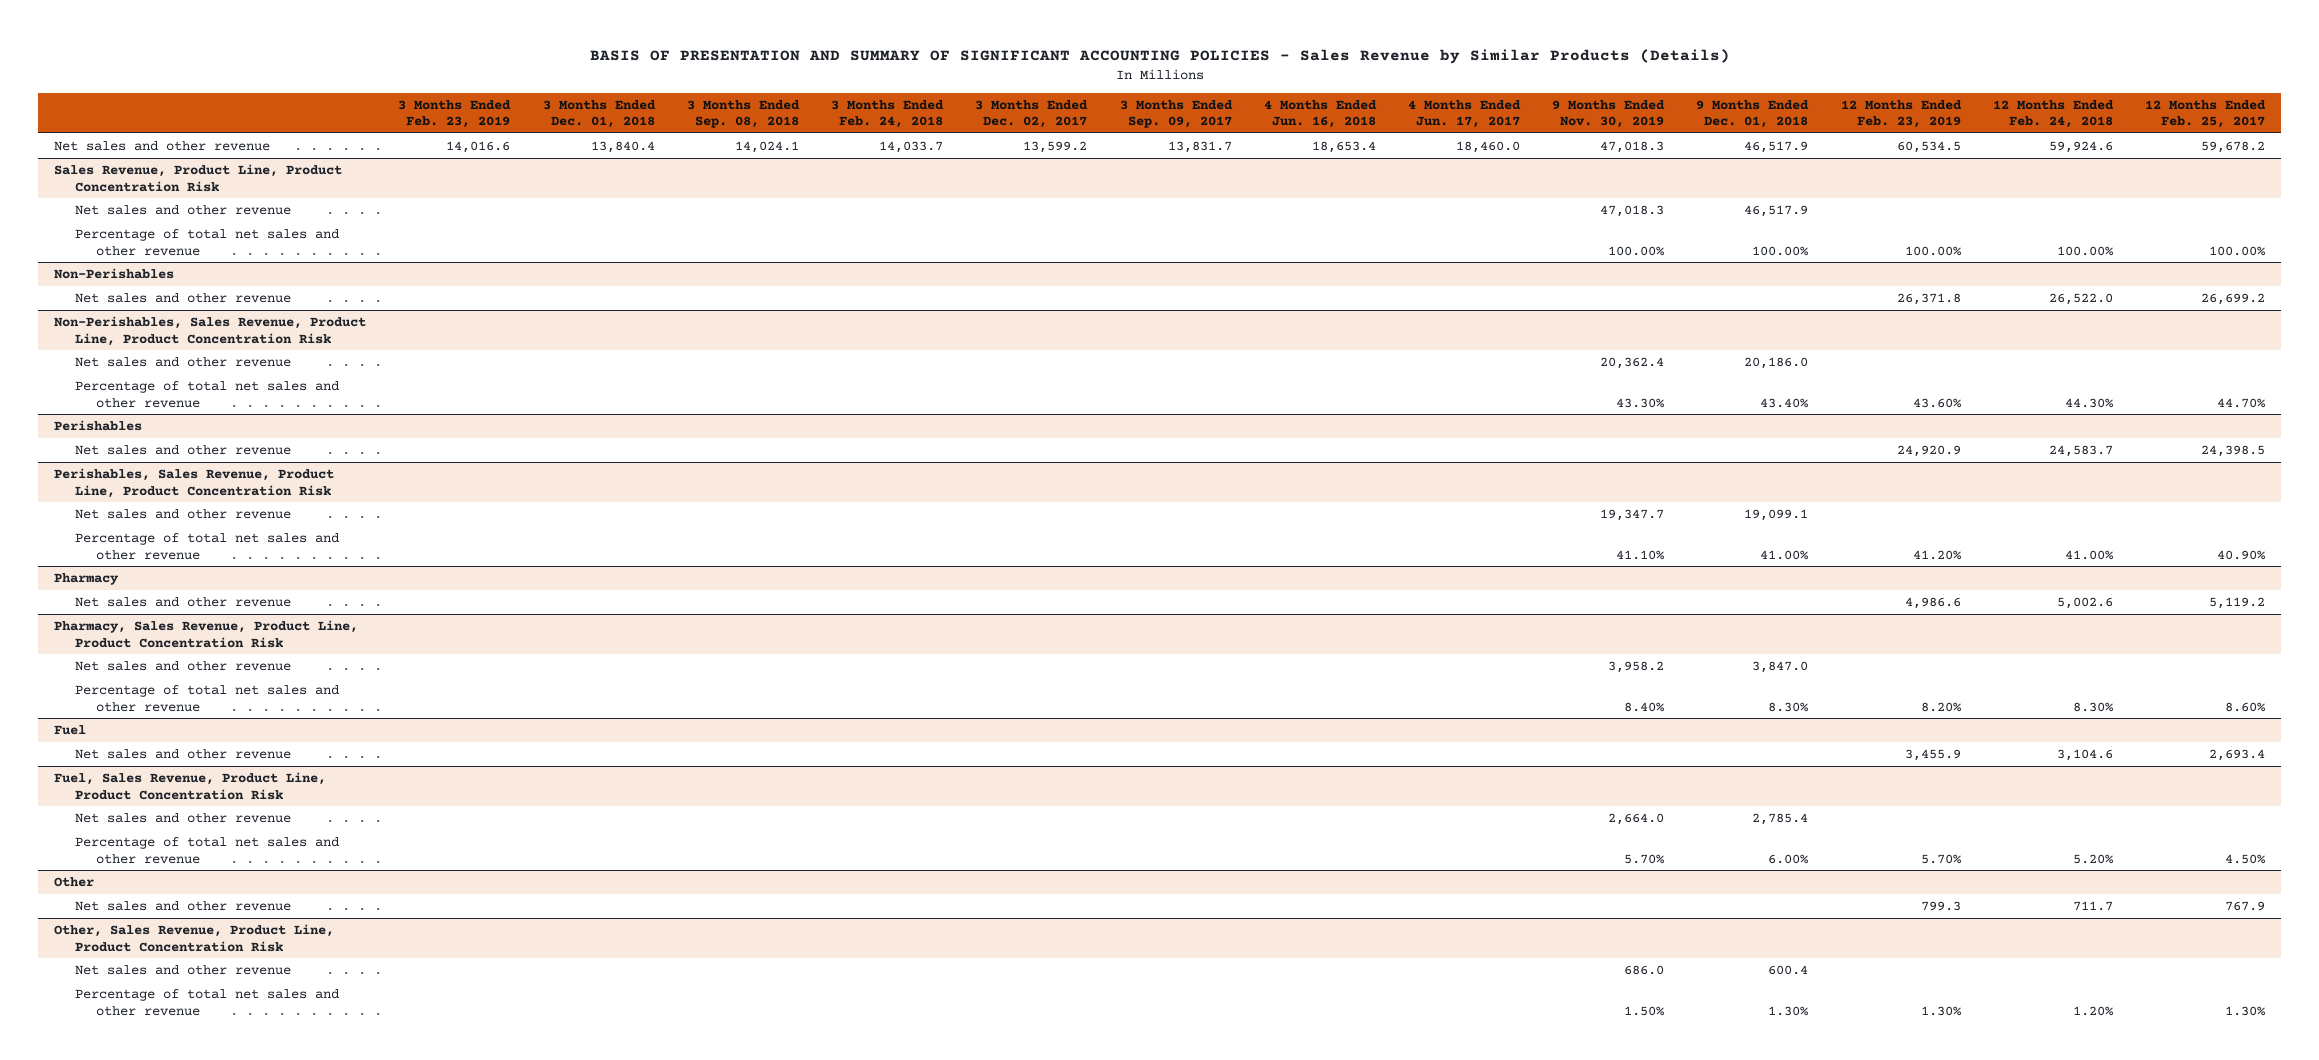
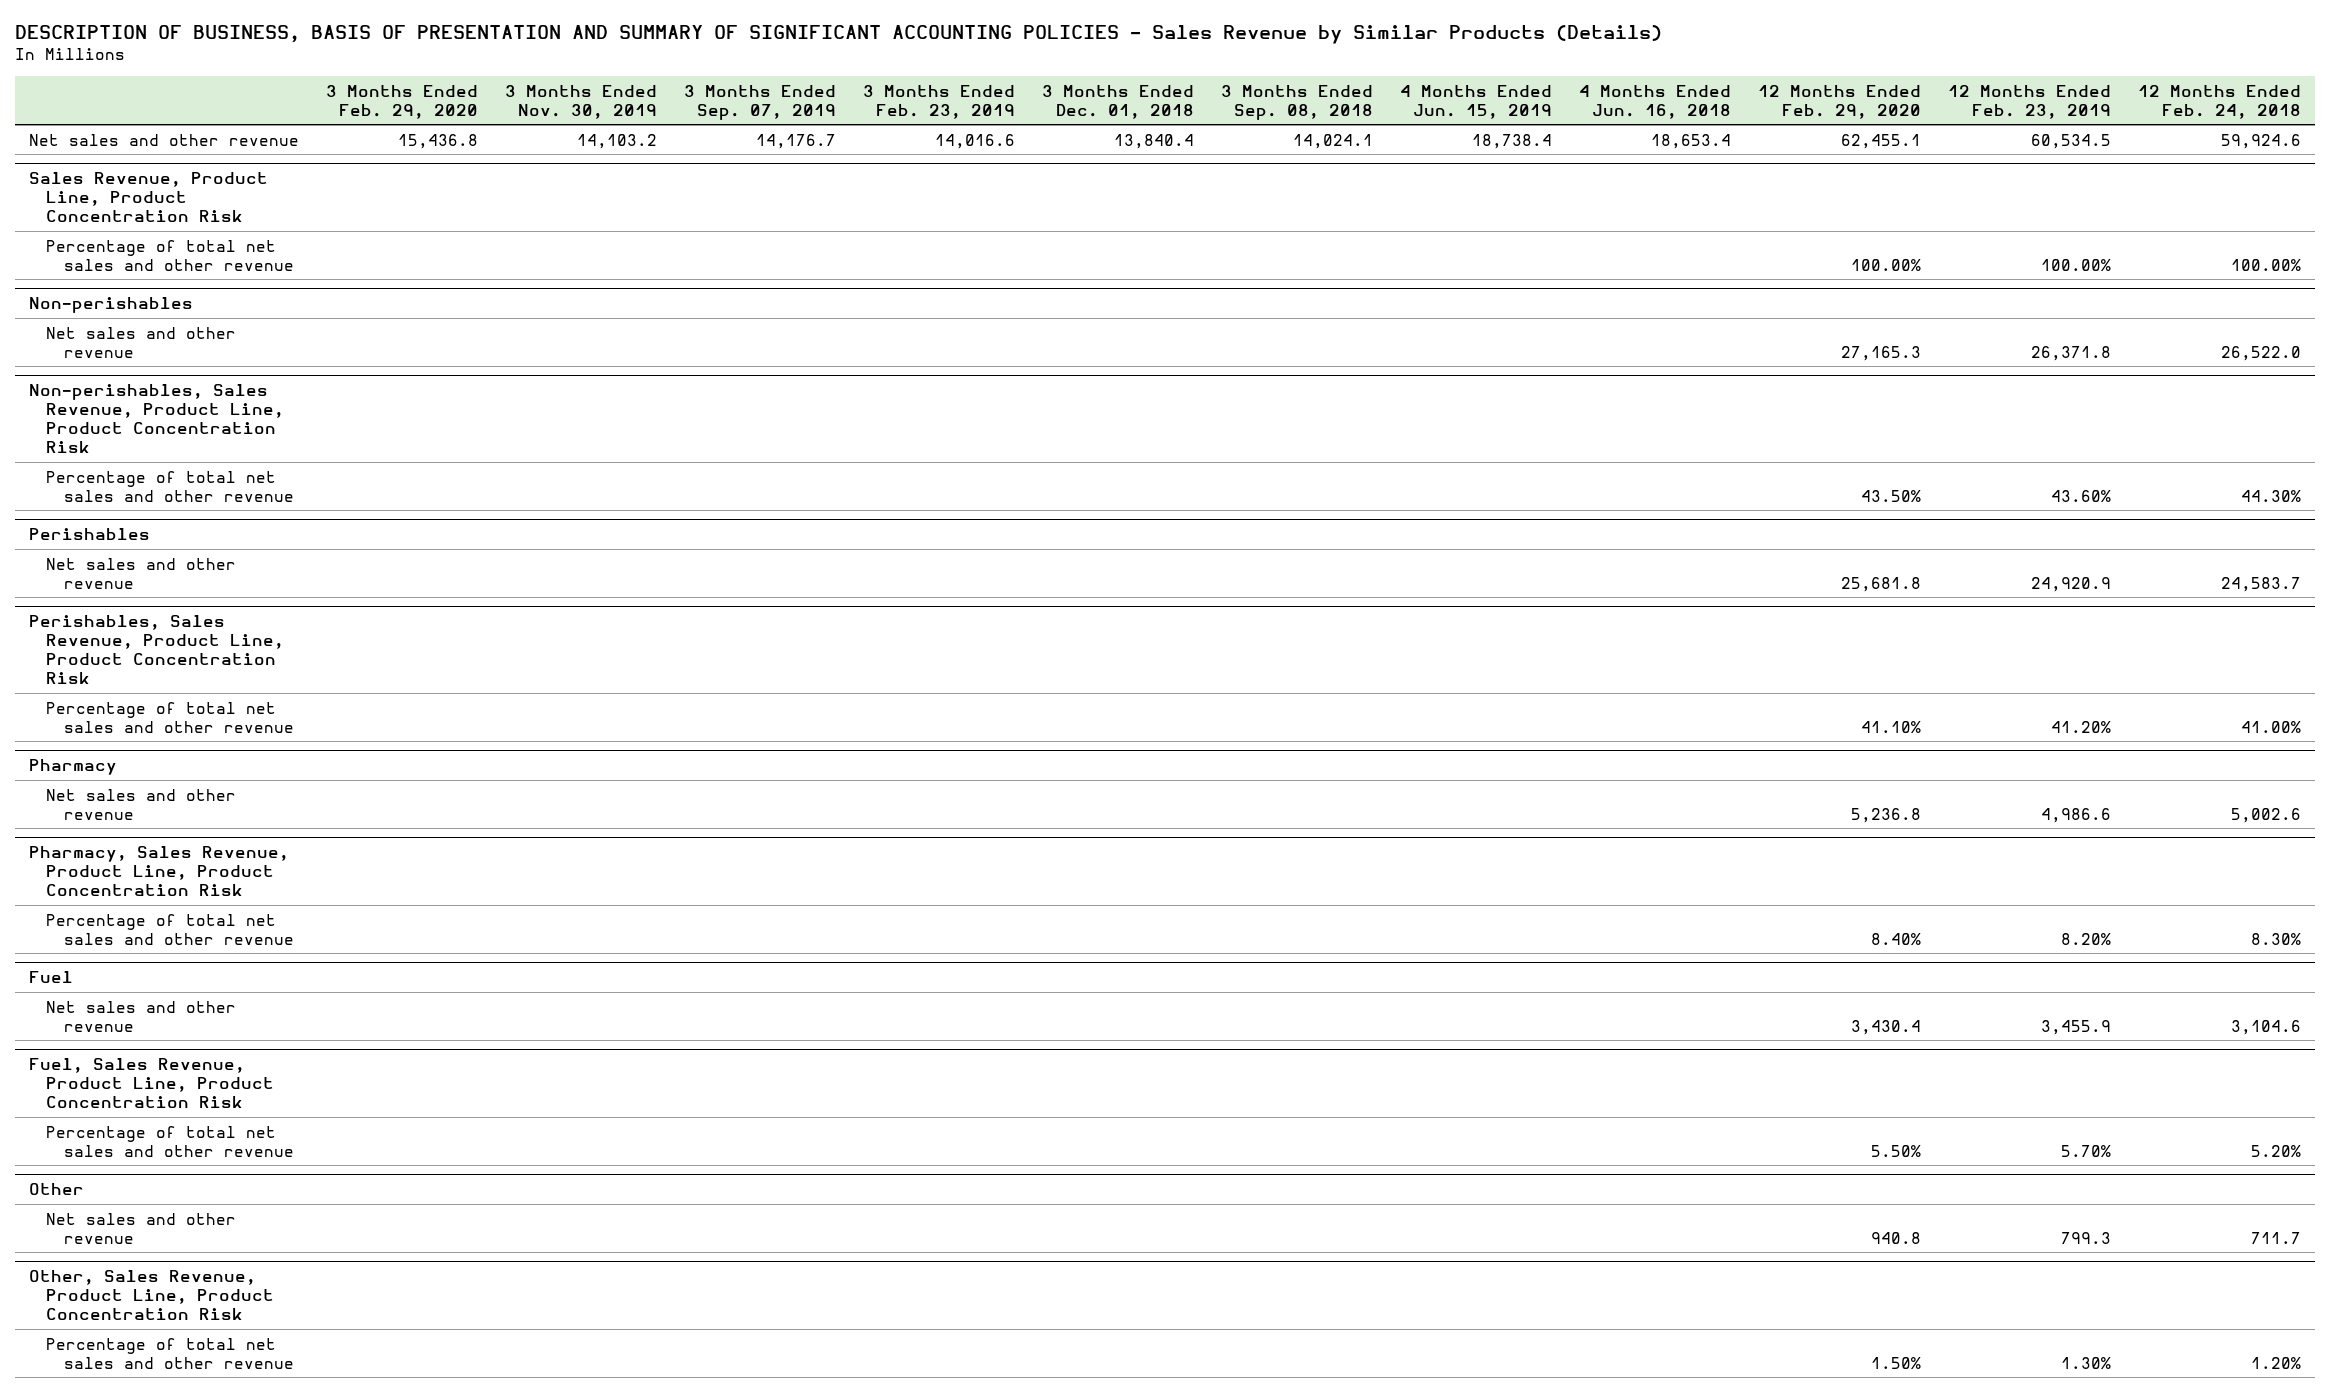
- BASIS OF PRESENTATION AND SUMMARY OF SIGNIFICANT ACCOUNTING POLICIES - Sales Revenue by Similar Products (Details)
+ DESCRIPTION OF BUSINESS, BASIS OF PRESENTATION AND SUMMARY OF SIGNIFICANT ACCOUNTING POLICIES - Sales Revenue by Similar Products (Details)
- | 3 Months Ended Feb. 23, 2019 | 3 Months Ended Dec. 01, 2018 | 3 Months Ended Sep. 08, 2018 | 3 Months Ended Feb. 24, 2018 | 3 Months Ended Dec. 02, 2017 | 3 Months Ended Sep. 09, 2017 | 4 Months Ended Jun. 16, 2018 | 4 Months Ended Jun. 17, 2017 | 9 Months Ended Nov. 30, 2019 | 9 Months Ended Dec. 01, 2018 | 12 Months Ended Feb. 23, 2019 | 12 Months Ended Feb. 24, 2018 | 12 Months Ended Feb. 25, 2017
+ | 3 Months Ended Feb. 29, 2020 | 3 Months Ended Nov. 30, 2019 | 3 Months Ended Sep. 07, 2019 | 3 Months Ended Feb. 23, 2019 | 3 Months Ended Dec. 01, 2018 | 3 Months Ended Sep. 08, 2018 | 4 Months Ended Jun. 15, 2019 | 4 Months Ended Jun. 16, 2018 | 12 Months Ended Feb. 29, 2020 | 12 Months Ended Feb. 23, 2019 | 12 Months Ended Feb. 24, 2018
@ Sales Revenue, Product Line, Product Concentration Risk
- Net sales and other revenue | | | | | | | | | 47,018.3 | 46,517.9 | | |
- Non-Perishables
+ Non-perishables
- Non-Perishables, Sales Revenue, Product Line, Product Concentration Risk
- Net sales and other revenue | | | | | | | | | 20,362.4 | 20,186.0 | | |
+ Non-perishables, Sales Revenue, Product Line, Product Concentration Risk
@ Perishables, Sales Revenue, Product Line, Product Concentration Risk
- Net sales and other revenue | | | | | | | | | 19,347.7 | 19,099.1 | | |
@ Pharmacy, Sales Revenue, Product Line, Product Concentration Risk
- Net sales and other revenue | | | | | | | | | 3,958.2 | 3,847.0 | | |
@ Fuel, Sales Revenue, Product Line, Product Concentration Risk
- Net sales and other revenue | | | | | | | | | 2,664.0 | 2,785.4 | | |
@ Other, Sales Revenue, Product Line, Product Concentration Risk
- Net sales and other revenue | | | | | | | | | 686.0 | 600.4 | | |

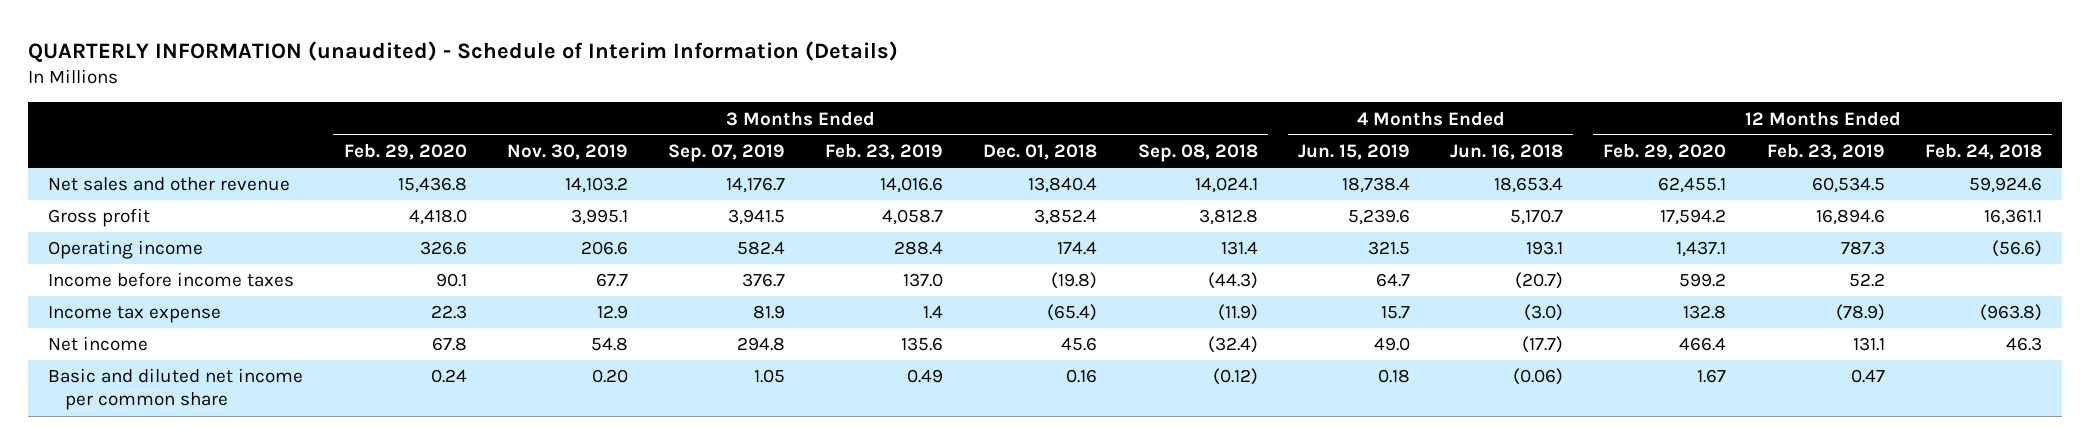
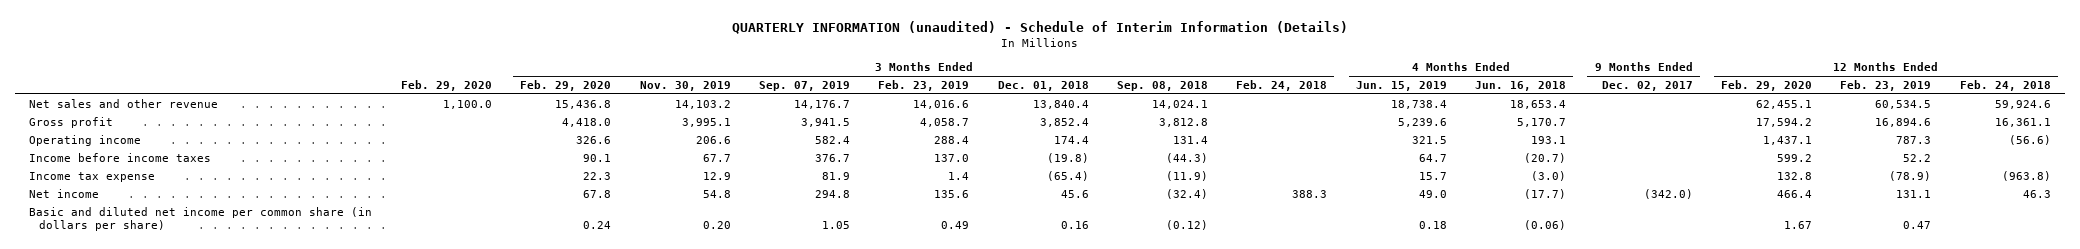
- | 3 Months Ended Feb. 29, 2020 | 3 Months Ended Nov. 30, 2019 | 3 Months Ended Sep. 07, 2019 | 3 Months Ended Feb. 23, 2019 | 3 Months Ended Dec. 01, 2018 | 3 Months Ended Sep. 08, 2018 | 4 Months Ended Jun. 15, 2019 | 4 Months Ended Jun. 16, 2018 | 12 Months Ended Feb. 29, 2020 | 12 Months Ended Feb. 23, 2019 | 12 Months Ended Feb. 24, 2018
+ | Feb. 29, 2020 | 3 Months Ended Feb. 29, 2020 | 3 Months Ended Nov. 30, 2019 | 3 Months Ended Sep. 07, 2019 | 3 Months Ended Feb. 23, 2019 | 3 Months Ended Dec. 01, 2018 | 3 Months Ended Sep. 08, 2018 | 3 Months Ended Feb. 24, 2018 | 4 Months Ended Jun. 15, 2019 | 4 Months Ended Jun. 16, 2018 | 9 Months Ended Dec. 02, 2017 | 12 Months Ended Feb. 29, 2020 | 12 Months Ended Feb. 23, 2019 | 12 Months Ended Feb. 24, 2018
- Basic and diluted net income per common share | 0.24 | 0.20 | 1.05 | 0.49 | 0.16 | (0.12) | 0.18 | (0.06) | 1.67 | 0.47 |
+ Basic and diluted net income per common share (in dollars per share) | | 0.24 | 0.20 | 1.05 | 0.49 | 0.16 | (0.12) | | 0.18 | (0.06) | | 1.67 | 0.47 |

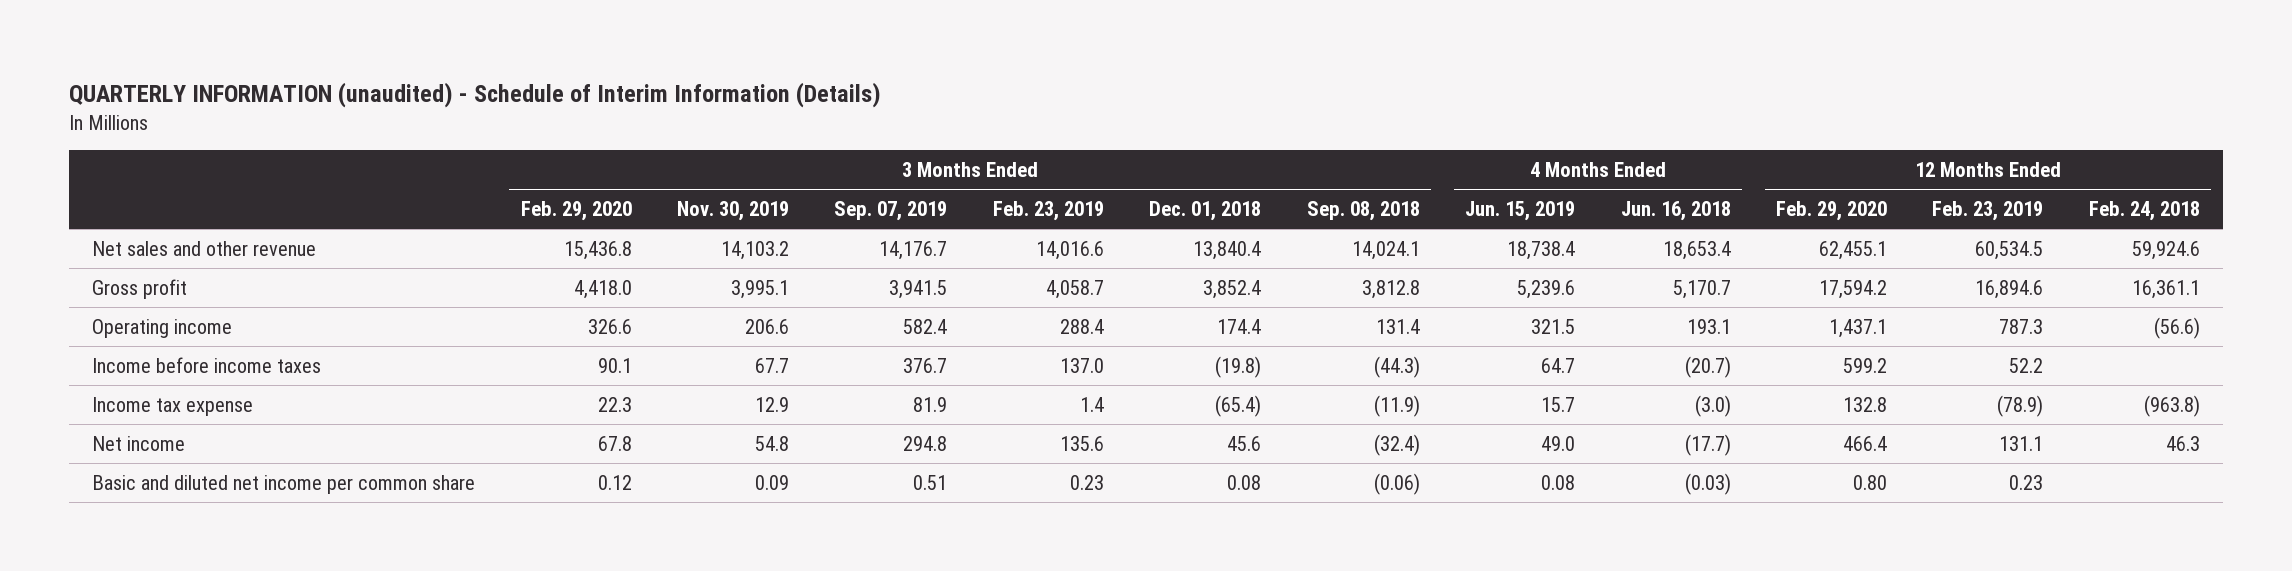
- | Feb. 29, 2020 | 3 Months Ended Feb. 29, 2020 | 3 Months Ended Nov. 30, 2019 | 3 Months Ended Sep. 07, 2019 | 3 Months Ended Feb. 23, 2019 | 3 Months Ended Dec. 01, 2018 | 3 Months Ended Sep. 08, 2018 | 3 Months Ended Feb. 24, 2018 | 4 Months Ended Jun. 15, 2019 | 4 Months Ended Jun. 16, 2018 | 9 Months Ended Dec. 02, 2017 | 12 Months Ended Feb. 29, 2020 | 12 Months Ended Feb. 23, 2019 | 12 Months Ended Feb. 24, 2018
+ | 3 Months Ended Feb. 29, 2020 | 3 Months Ended Nov. 30, 2019 | 3 Months Ended Sep. 07, 2019 | 3 Months Ended Feb. 23, 2019 | 3 Months Ended Dec. 01, 2018 | 3 Months Ended Sep. 08, 2018 | 4 Months Ended Jun. 15, 2019 | 4 Months Ended Jun. 16, 2018 | 12 Months Ended Feb. 29, 2020 | 12 Months Ended Feb. 23, 2019 | 12 Months Ended Feb. 24, 2018
- Basic and diluted net income per common share (in dollars per share) | | 0.24 | 0.20 | 1.05 | 0.49 | 0.16 | (0.12) | | 0.18 | (0.06) | | 1.67 | 0.47 |
+ Basic and diluted net income per common share | 0.12 | 0.09 | 0.51 | 0.23 | 0.08 | (0.06) | 0.08 | (0.03) | 0.80 | 0.23 |

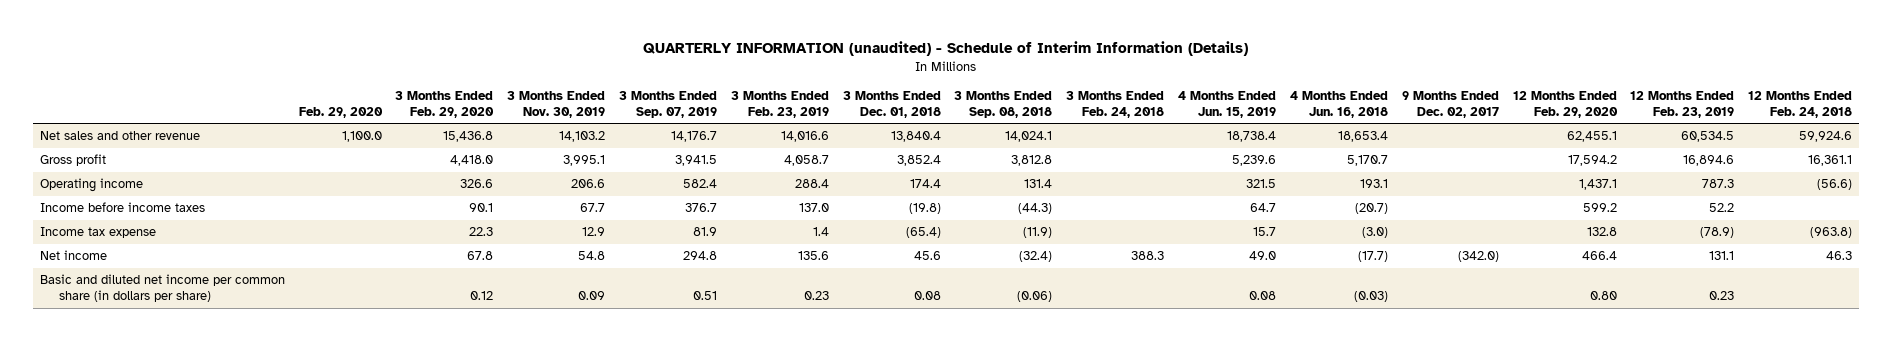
- | 3 Months Ended Feb. 29, 2020 | 3 Months Ended Nov. 30, 2019 | 3 Months Ended Sep. 07, 2019 | 3 Months Ended Feb. 23, 2019 | 3 Months Ended Dec. 01, 2018 | 3 Months Ended Sep. 08, 2018 | 4 Months Ended Jun. 15, 2019 | 4 Months Ended Jun. 16, 2018 | 12 Months Ended Feb. 29, 2020 | 12 Months Ended Feb. 23, 2019 | 12 Months Ended Feb. 24, 2018
+ | Feb. 29, 2020 | 3 Months Ended Feb. 29, 2020 | 3 Months Ended Nov. 30, 2019 | 3 Months Ended Sep. 07, 2019 | 3 Months Ended Feb. 23, 2019 | 3 Months Ended Dec. 01, 2018 | 3 Months Ended Sep. 08, 2018 | 3 Months Ended Feb. 24, 2018 | 4 Months Ended Jun. 15, 2019 | 4 Months Ended Jun. 16, 2018 | 9 Months Ended Dec. 02, 2017 | 12 Months Ended Feb. 29, 2020 | 12 Months Ended Feb. 23, 2019 | 12 Months Ended Feb. 24, 2018
- Basic and diluted net income per common share | 0.12 | 0.09 | 0.51 | 0.23 | 0.08 | (0.06) | 0.08 | (0.03) | 0.80 | 0.23 |
+ Basic and diluted net income per common share (in dollars per share) | | 0.12 | 0.09 | 0.51 | 0.23 | 0.08 | (0.06) | | 0.08 | (0.03) | | 0.80 | 0.23 |

